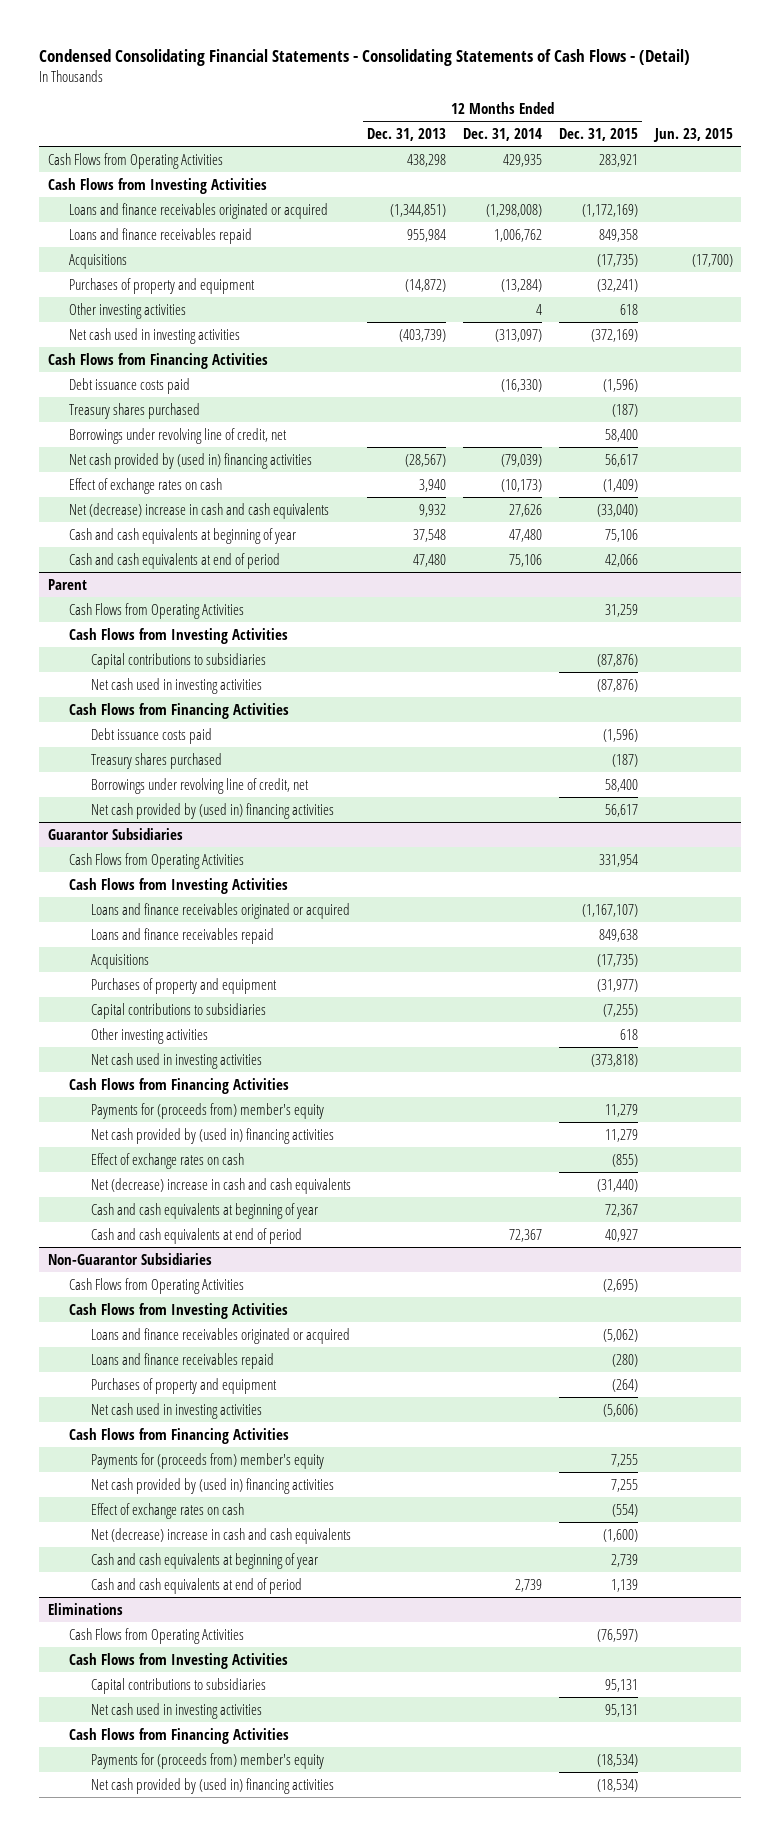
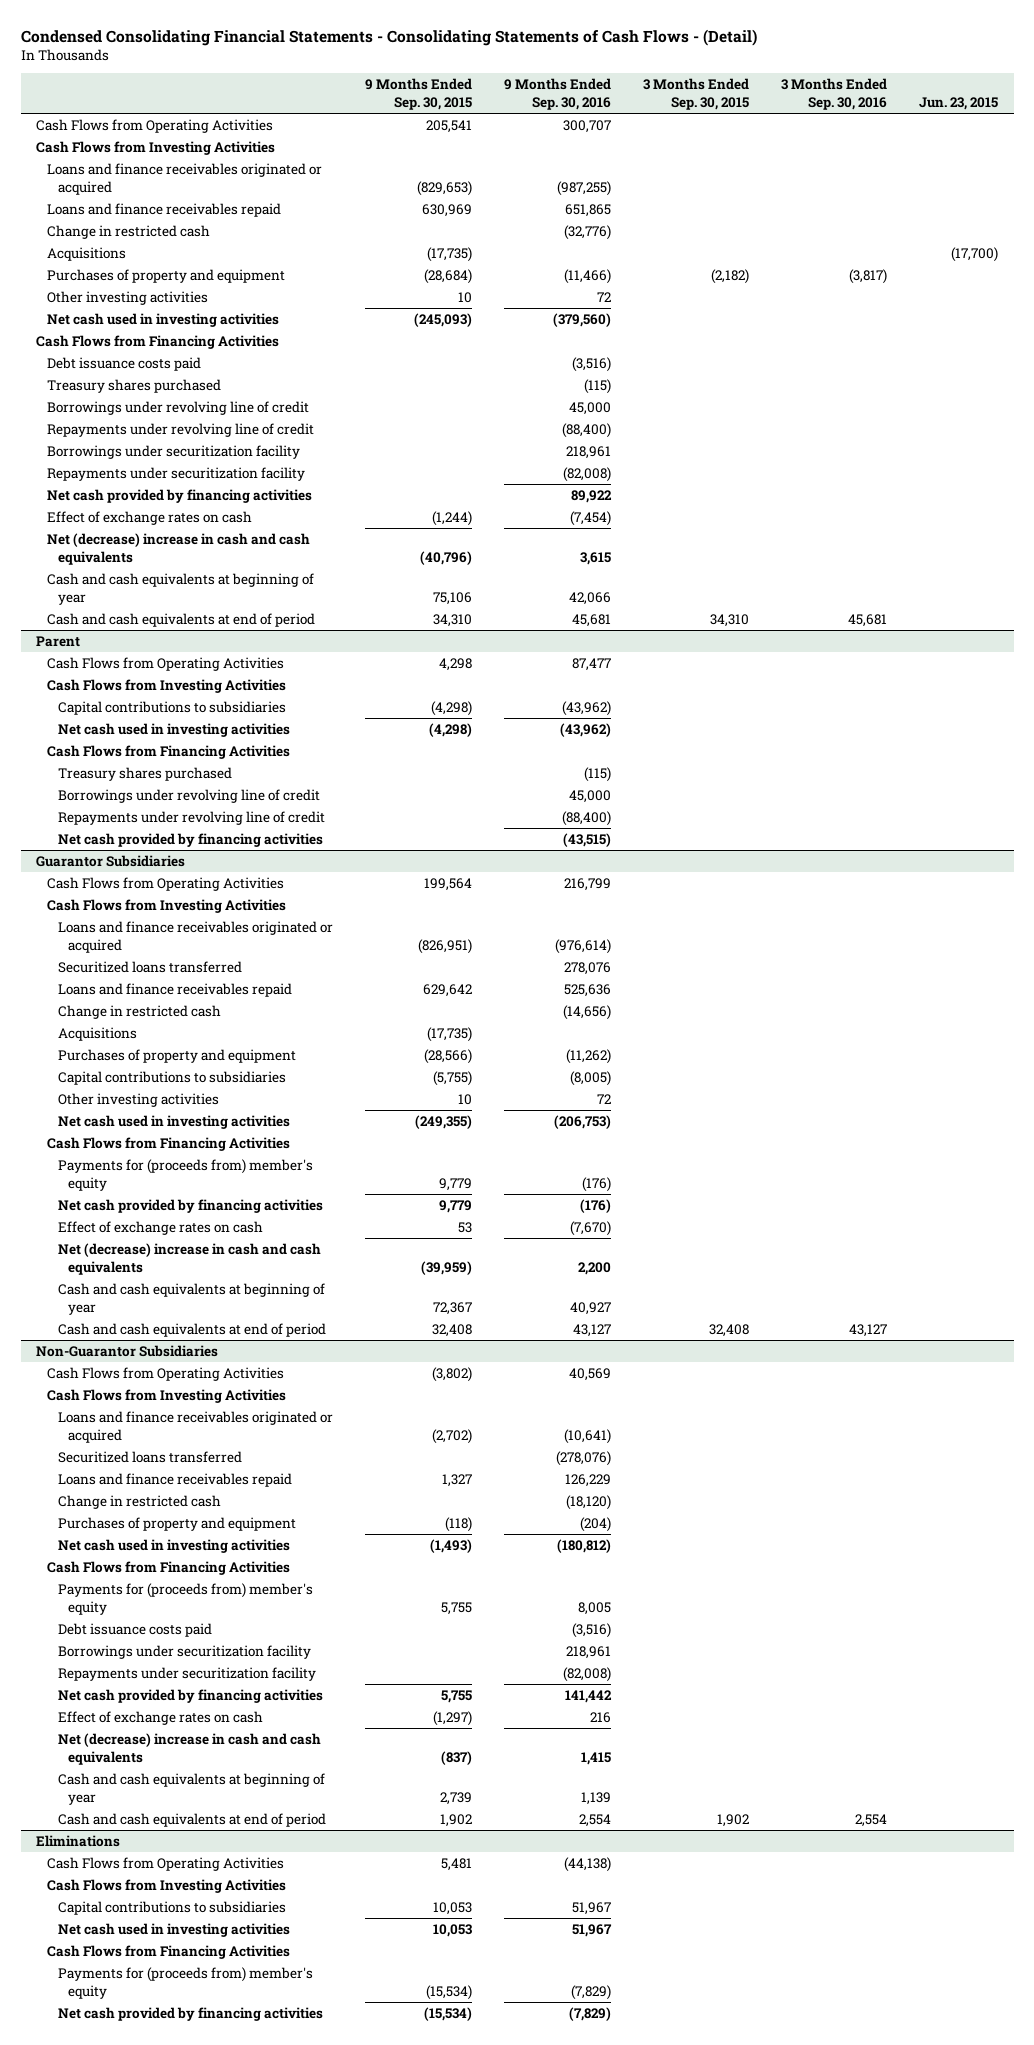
- | 12 Months Ended Dec. 31, 2013 | 12 Months Ended Dec. 31, 2014 | 12 Months Ended Dec. 31, 2015 | Jun. 23, 2015
+ | 9 Months Ended Sep. 30, 2015 | 9 Months Ended Sep. 30, 2016 | 3 Months Ended Sep. 30, 2015 | 3 Months Ended Sep. 30, 2016 | Jun. 23, 2015
+ Change in restricted cash | | (32,776) | | |
- Borrowings under revolving line of credit, net | | | 58,400 |
- Net cash provided by (used in) financing activities | (28,567) | (79,039) | 56,617 |
+ Borrowings under revolving line of credit | | 45,000 | | |
+ Repayments under revolving line of credit | | (88,400) | | |
+ Borrowings under securitization facility | | 218,961 | | |
+ Repayments under securitization facility | | (82,008) | | |
+ Net cash provided by financing activities | | 89,922 | | |
@ Parent
- Debt issuance costs paid | | | (1,596) |
- Borrowings under revolving line of credit, net | | | 58,400 |
- Net cash provided by (used in) financing activities | | | 56,617 |
+ Borrowings under revolving line of credit | | 45,000 | | |
+ Repayments under revolving line of credit | | (88,400) | | |
+ Net cash provided by financing activities | | (43,515) | | |
@ Guarantor Subsidiaries
+ Securitized loans transferred | | 278,076 | | |
+ Change in restricted cash | | (14,656) | | |
- Net cash provided by (used in) financing activities | | | 11,279 |
+ Net cash provided by financing activities | 9,779 | (176) | | |
@ Non-Guarantor Subsidiaries
+ Securitized loans transferred | | (278,076) | | |
+ Change in restricted cash | | (18,120) | | |
- Net cash provided by (used in) financing activities | | | 7,255 |
+ Debt issuance costs paid | | (3,516) | | |
+ Borrowings under securitization facility | | 218,961 | | |
+ Repayments under securitization facility | | (82,008) | | |
+ Net cash provided by financing activities | 5,755 | 141,442 | | |
@ Eliminations
- Net cash provided by (used in) financing activities | | | (18,534) |
+ Net cash provided by financing activities | (15,534) | (7,829) | | |

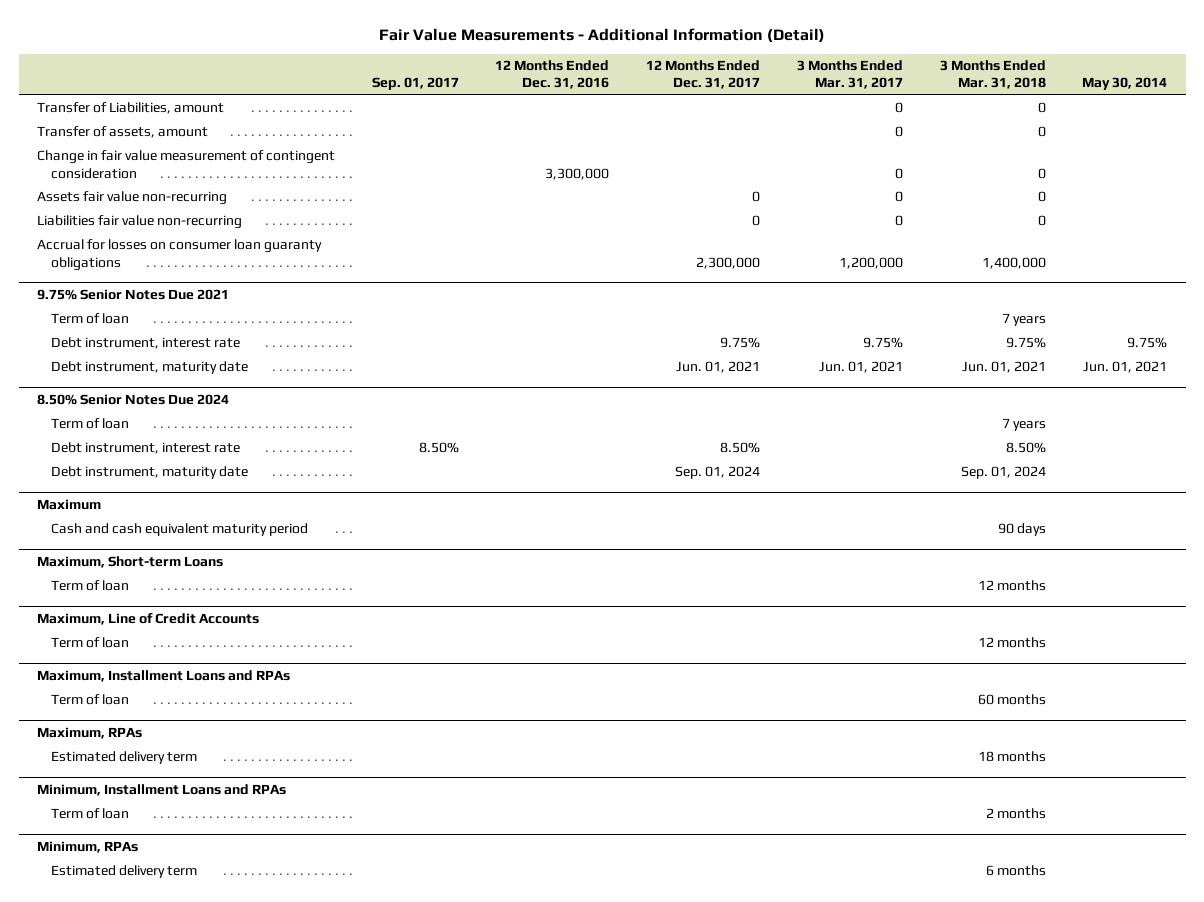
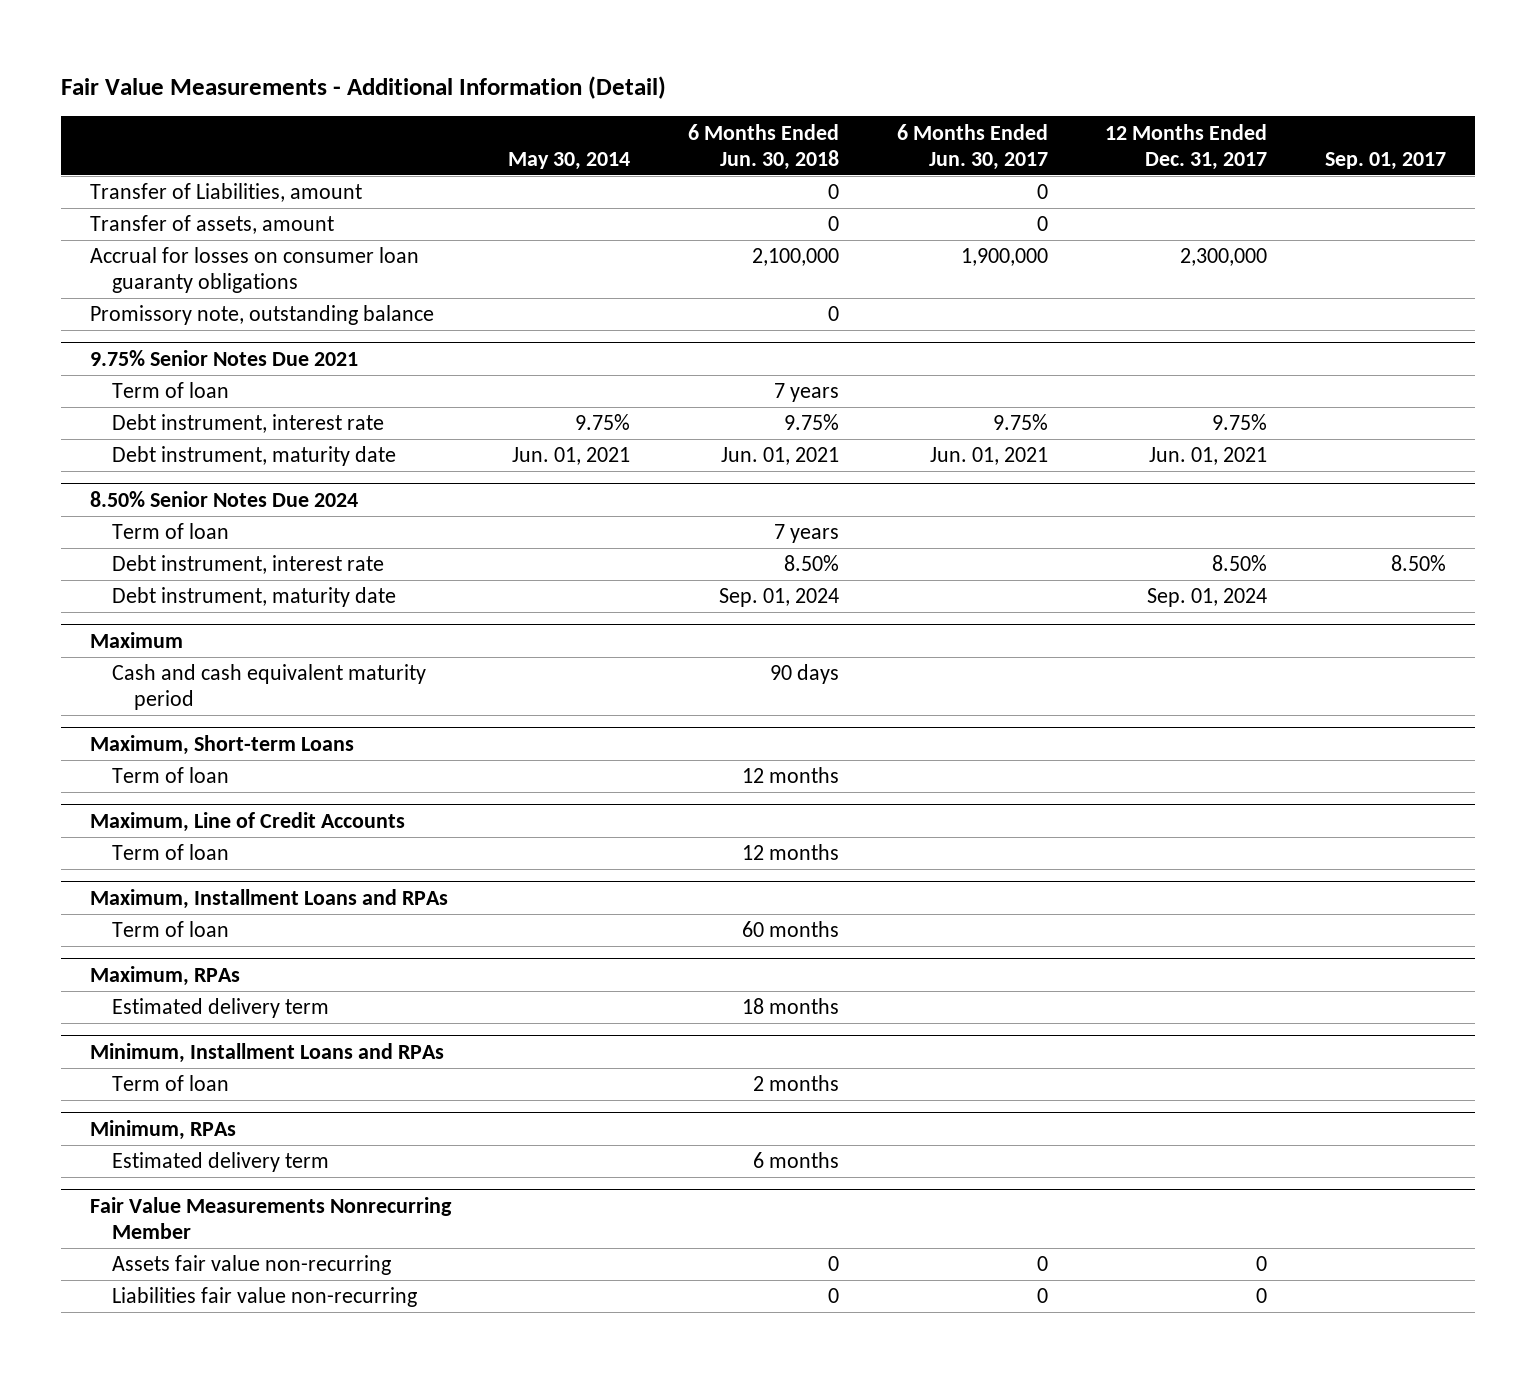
- | Sep. 01, 2017 | 12 Months Ended Dec. 31, 2016 | 12 Months Ended Dec. 31, 2017 | 3 Months Ended Mar. 31, 2017 | 3 Months Ended Mar. 31, 2018 | May 30, 2014
+ | May 30, 2014 | 6 Months Ended Jun. 30, 2018 | 6 Months Ended Jun. 30, 2017 | 12 Months Ended Dec. 31, 2017 | Sep. 01, 2017
- Change in fair value measurement of contingent consideration | | 3,300,000 | | 0 | 0 |
- Assets fair value non-recurring | | | 0 | 0 | 0 |
- Liabilities fair value non-recurring | | | 0 | 0 | 0 |
+ Promissory note, outstanding balance | | 0 | | |
+ Fair Value Measurements Nonrecurring Member
+ Assets fair value non-recurring | | 0 | 0 | 0 |
+ Liabilities fair value non-recurring | | 0 | 0 | 0 |

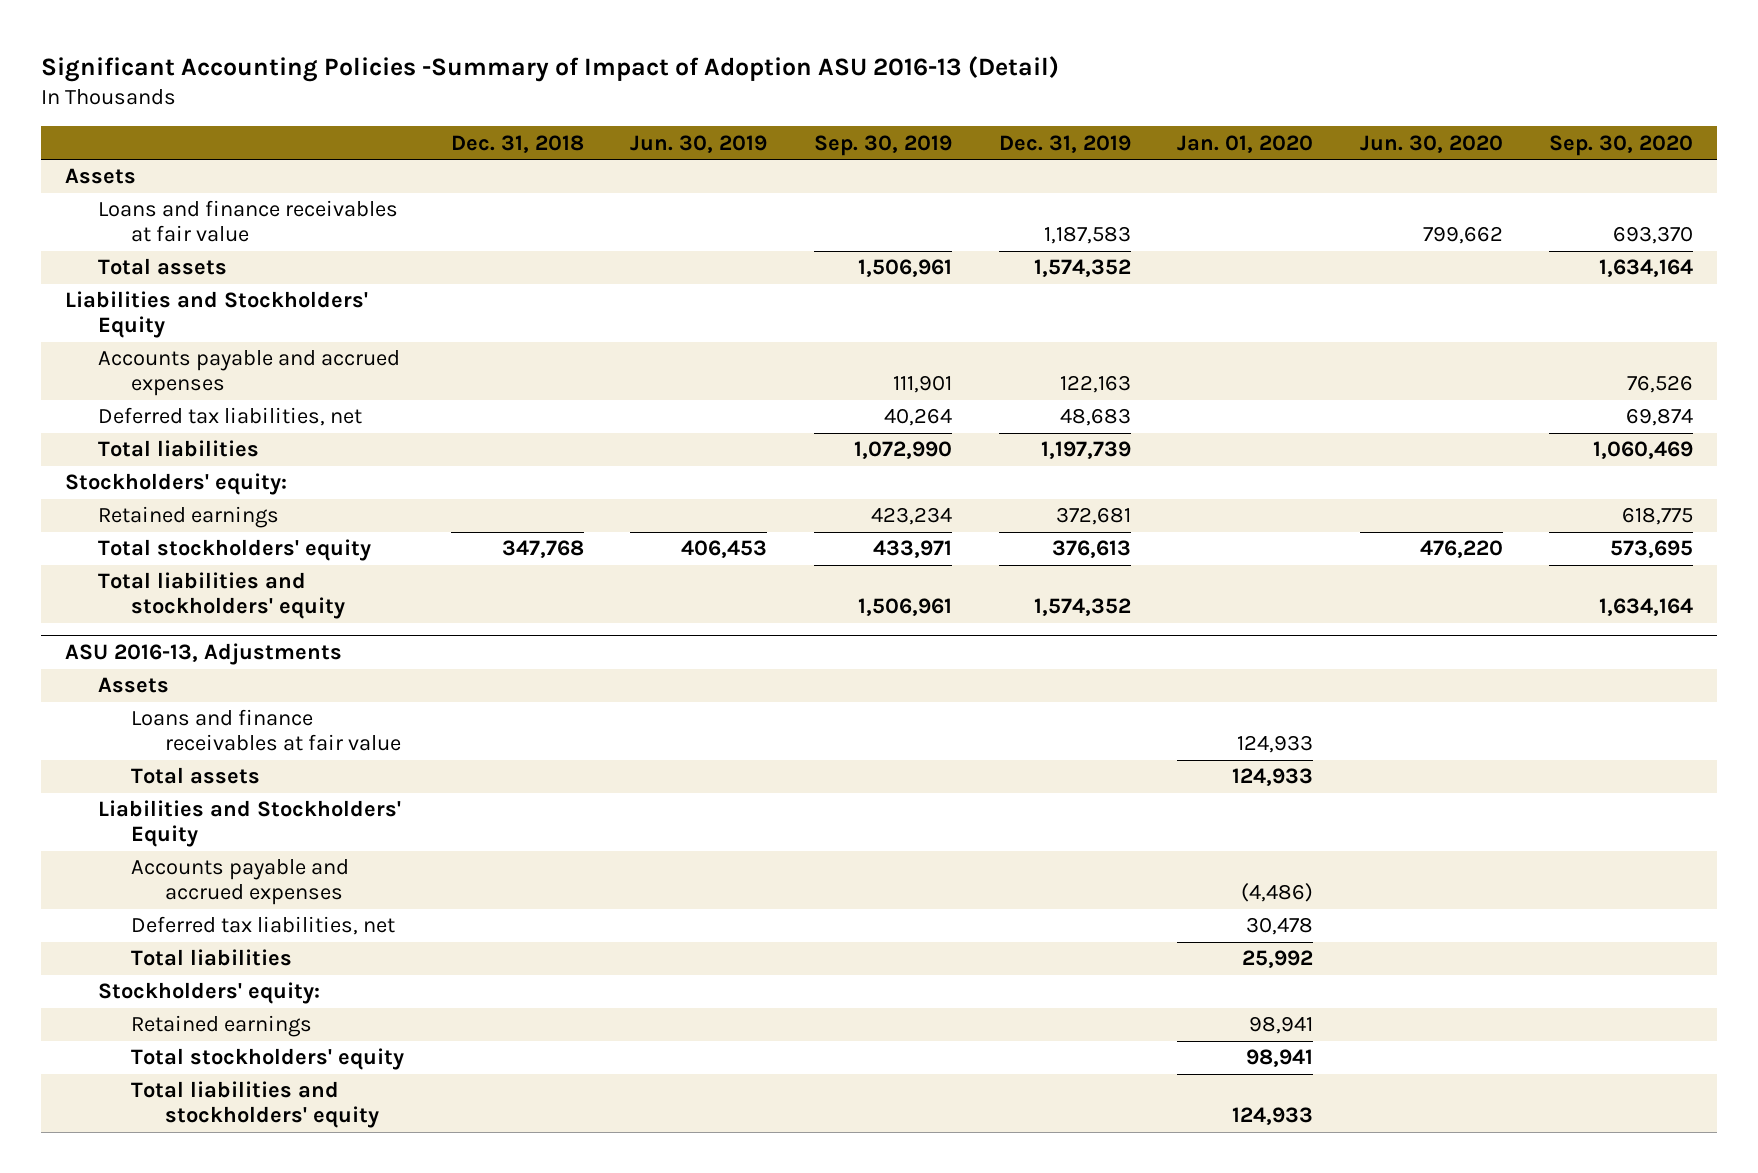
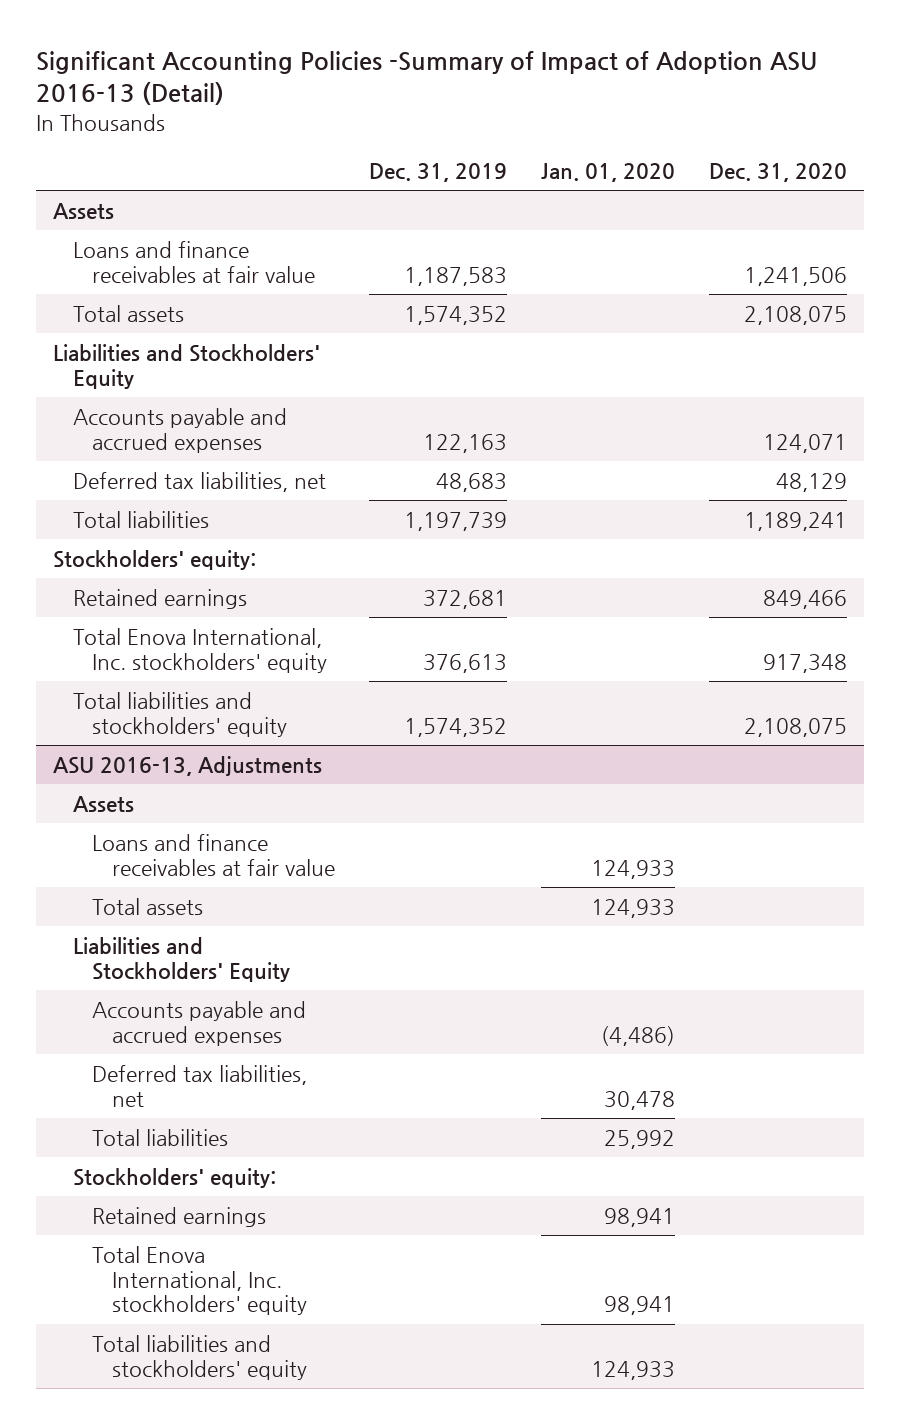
- | Dec. 31, 2018 | Jun. 30, 2019 | Sep. 30, 2019 | Dec. 31, 2019 | Jan. 01, 2020 | Jun. 30, 2020 | Sep. 30, 2020
+ | Dec. 31, 2019 | Jan. 01, 2020 | Dec. 31, 2020
- Total stockholders' equity | 347,768 | 406,453 | 433,971 | 376,613 | | 476,220 | 573,695
+ Total Enova International, Inc. stockholders' equity | 376,613 | | 917,348
@ ASU 2016-13, Adjustments
- Total stockholders' equity | | | | | 98,941 | |
+ Total Enova International, Inc. stockholders' equity | | 98,941 |

